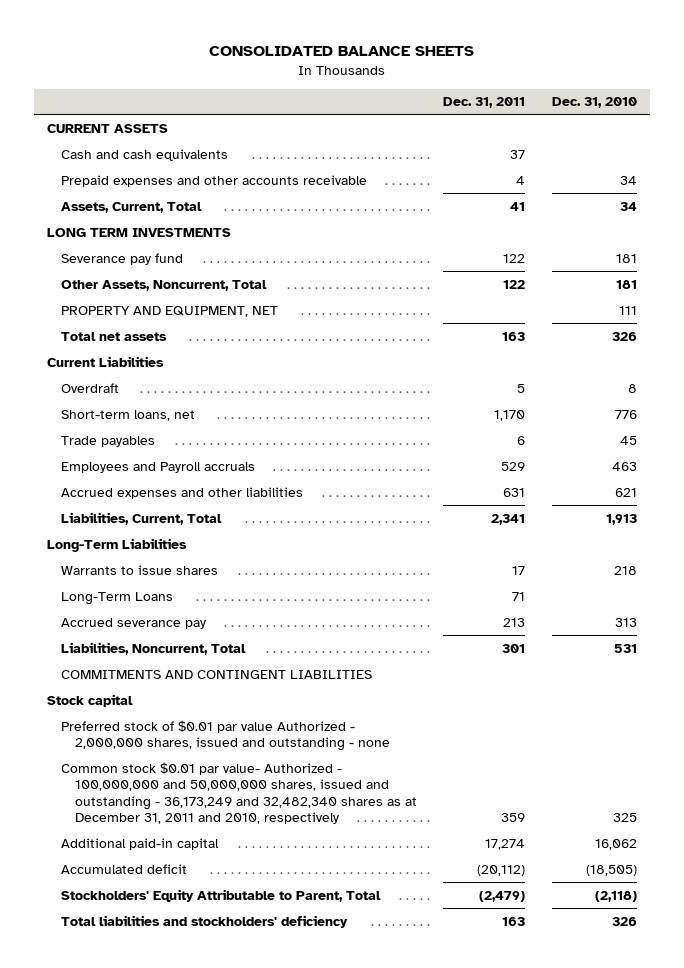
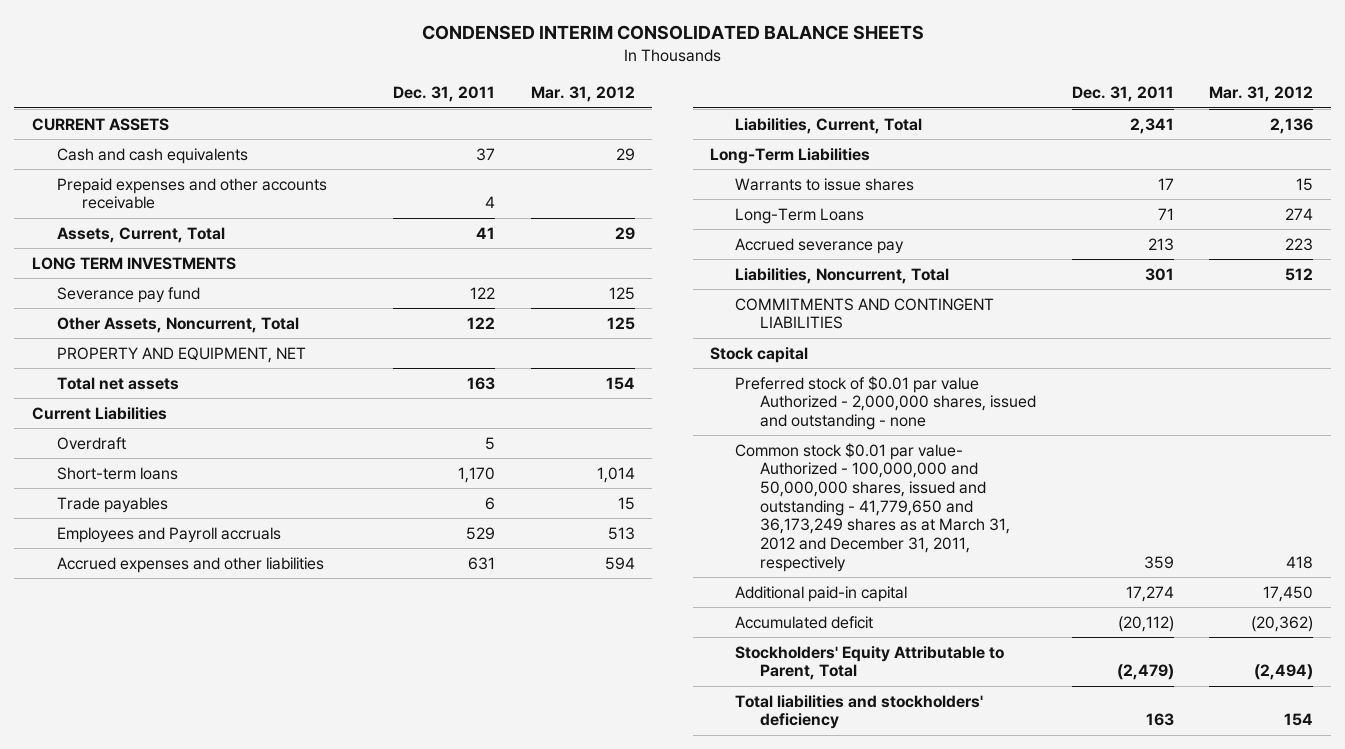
- CONSOLIDATED BALANCE SHEETS
+ CONDENSED INTERIM CONSOLIDATED BALANCE SHEETS
- | Dec. 31, 2011 | Dec. 31, 2010
+ | Dec. 31, 2011 | Mar. 31, 2012
- Short-term loans, net | 1,170 | 776
+ Short-term loans | 1,170 | 1,014
- Common stock $0.01 par value- Authorized - 100,000,000 and 50,000,000 shares, issued and outstanding - 36,173,249 and 32,482,340 shares as at December 31, 2011 and 2010, respectively | 359 | 325
+ Common stock $0.01 par value- Authorized - 100,000,000 and 50,000,000 shares, issued and outstanding - 41,779,650 and 36,173,249 shares as at March 31, 2012 and December 31, 2011, respectively | 359 | 418

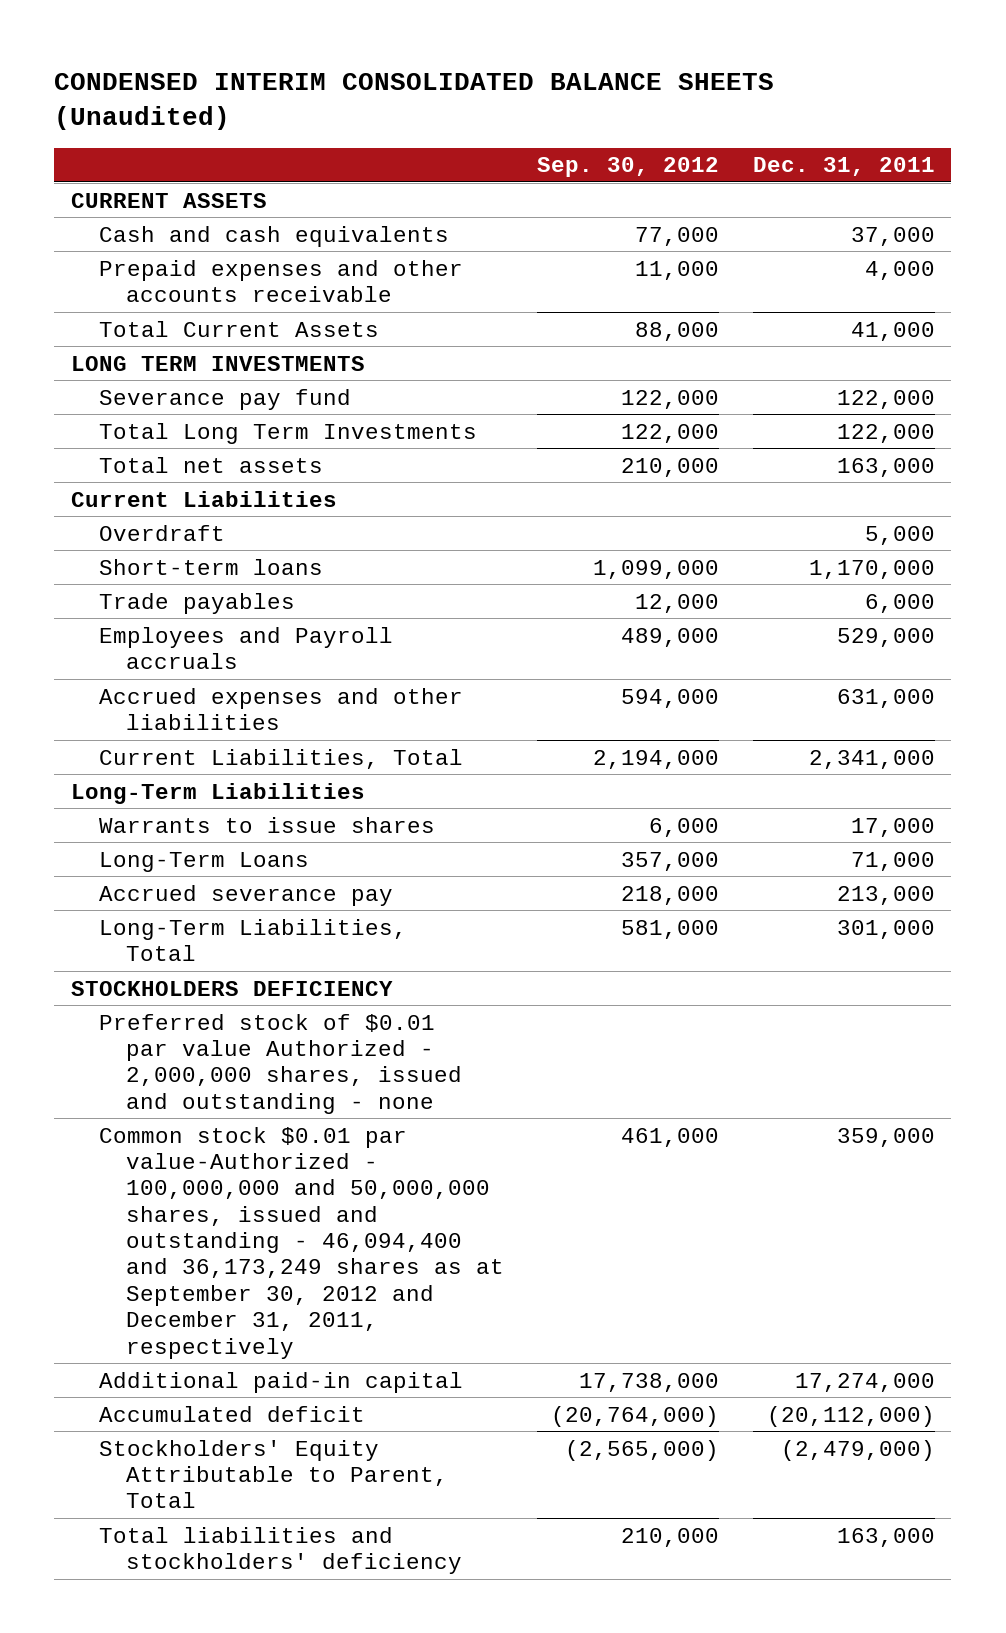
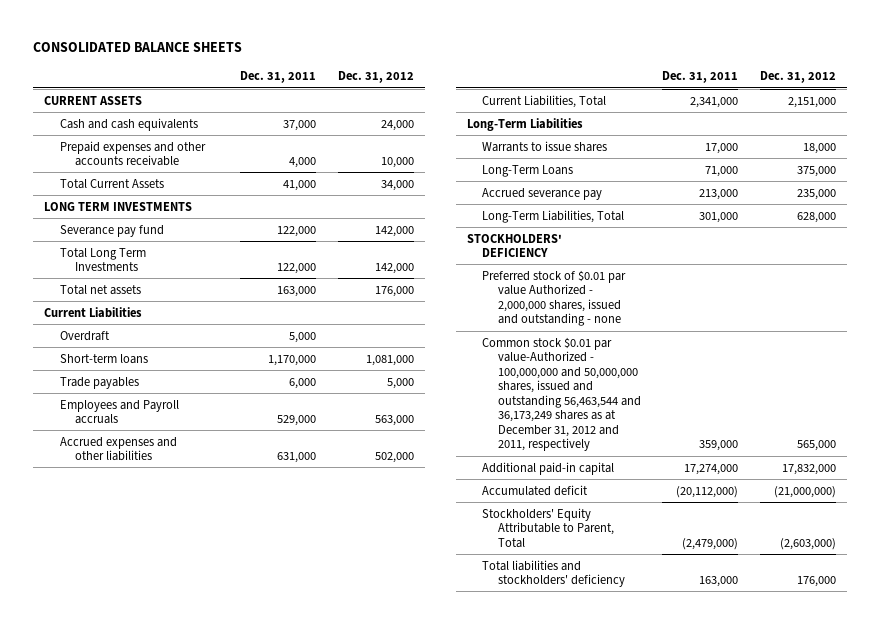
- CONDENSED INTERIM CONSOLIDATED BALANCE SHEETS (Unaudited)
+ CONSOLIDATED BALANCE SHEETS
- | Sep. 30, 2012 | Dec. 31, 2011
+ | Dec. 31, 2011 | Dec. 31, 2012
- STOCKHOLDERS DEFICIENCY
+ STOCKHOLDERS' DEFICIENCY
- Common stock $0.01 par value-Authorized - 100,000,000 and 50,000,000 shares, issued and outstanding - 46,094,400 and 36,173,249 shares as at September 30, 2012 and December 31, 2011, respectively | 461,000 | 359,000
+ Common stock $0.01 par value-Authorized - 100,000,000 and 50,000,000 shares, issued and outstanding 56,463,544 and 36,173,249 shares as at December 31, 2012 and 2011, respectively | 359,000 | 565,000

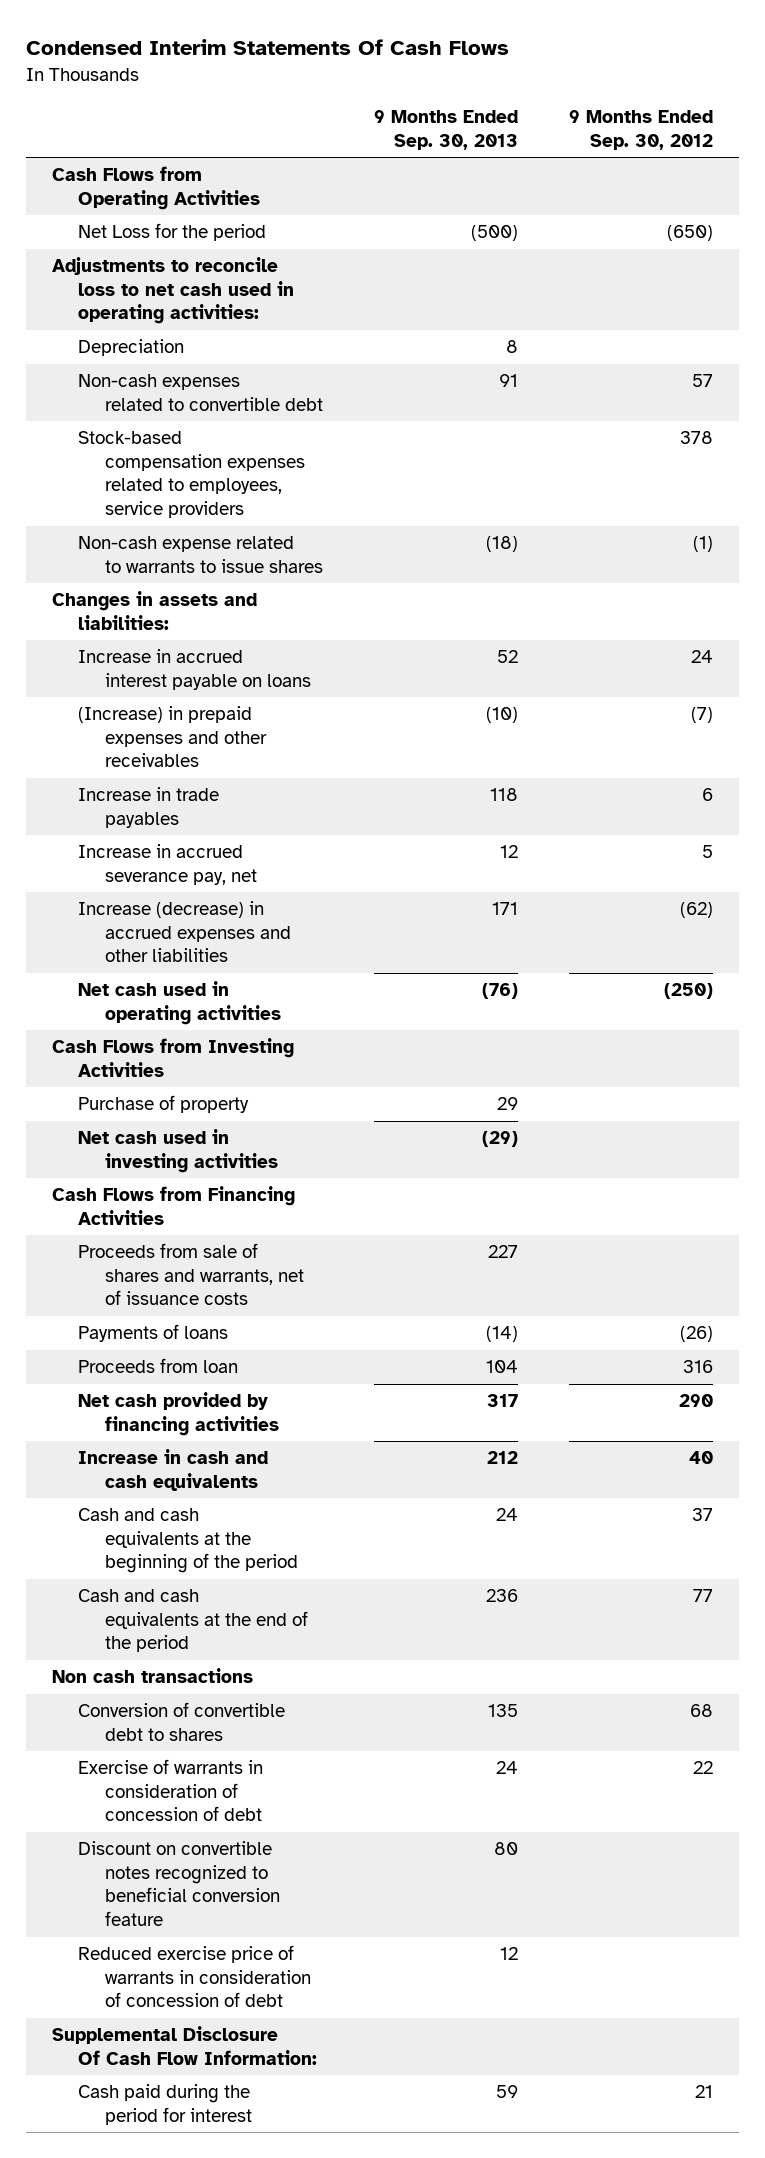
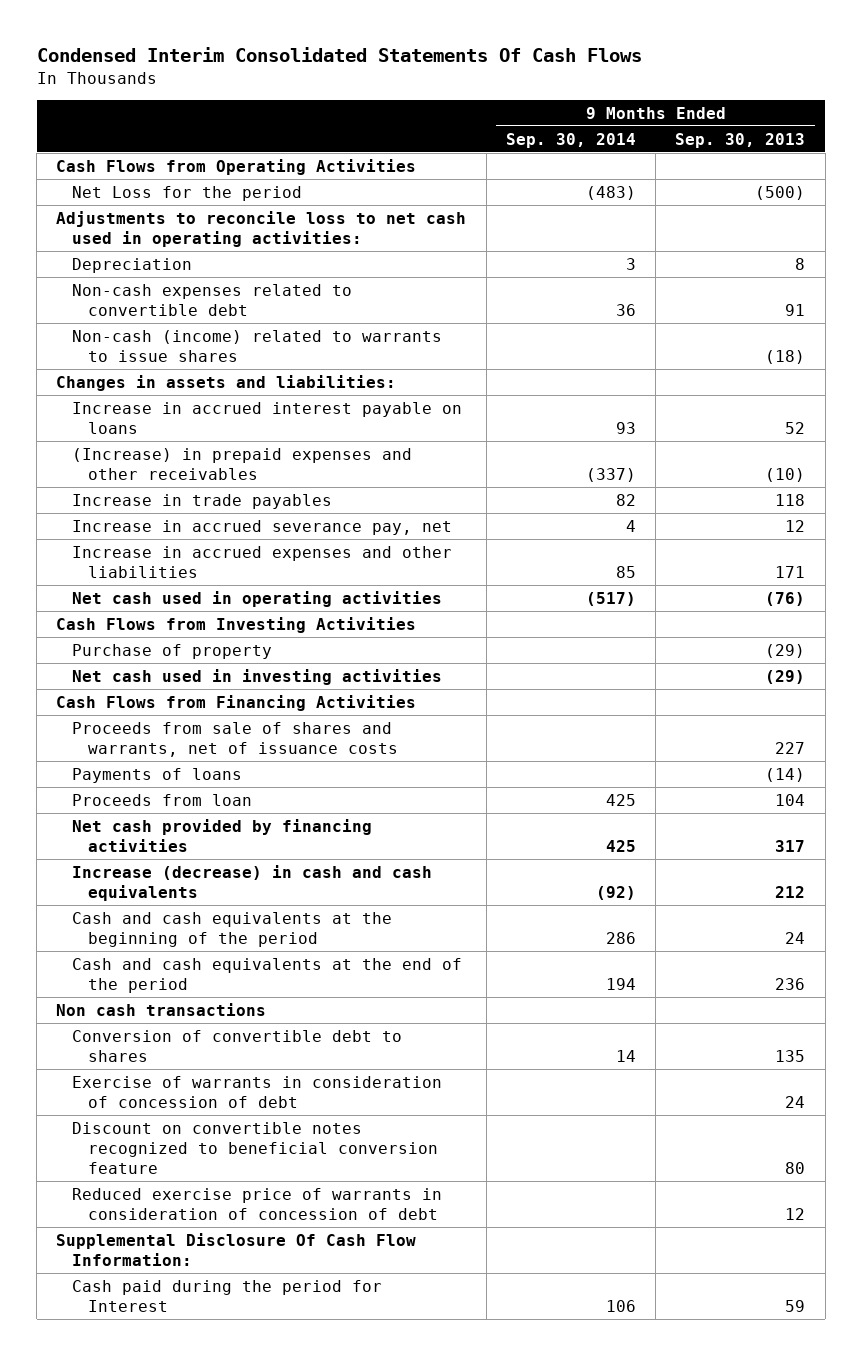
- Condensed Interim Statements Of Cash Flows
+ Condensed Interim Consolidated Statements Of Cash Flows
- | 9 Months Ended Sep. 30, 2013 | 9 Months Ended Sep. 30, 2012
+ | 9 Months Ended Sep. 30, 2014 | 9 Months Ended Sep. 30, 2013
- Stock-based compensation expenses related to employees, service providers | | 378
- Non-cash expense related to warrants to issue shares | (18) | (1)
+ Non-cash (income) related to warrants to issue shares | | (18)
- Increase (decrease) in accrued expenses and other liabilities | 171 | (62)
+ Increase in accrued expenses and other liabilities | 85 | 171
- Purchase of property | 29 |
+ Purchase of property | | (29)
- Increase in cash and cash equivalents | 212 | 40
+ Increase (decrease) in cash and cash equivalents | (92) | 212
- Cash paid during the period for interest | 59 | 21
+ Cash paid during the period for Interest | 106 | 59

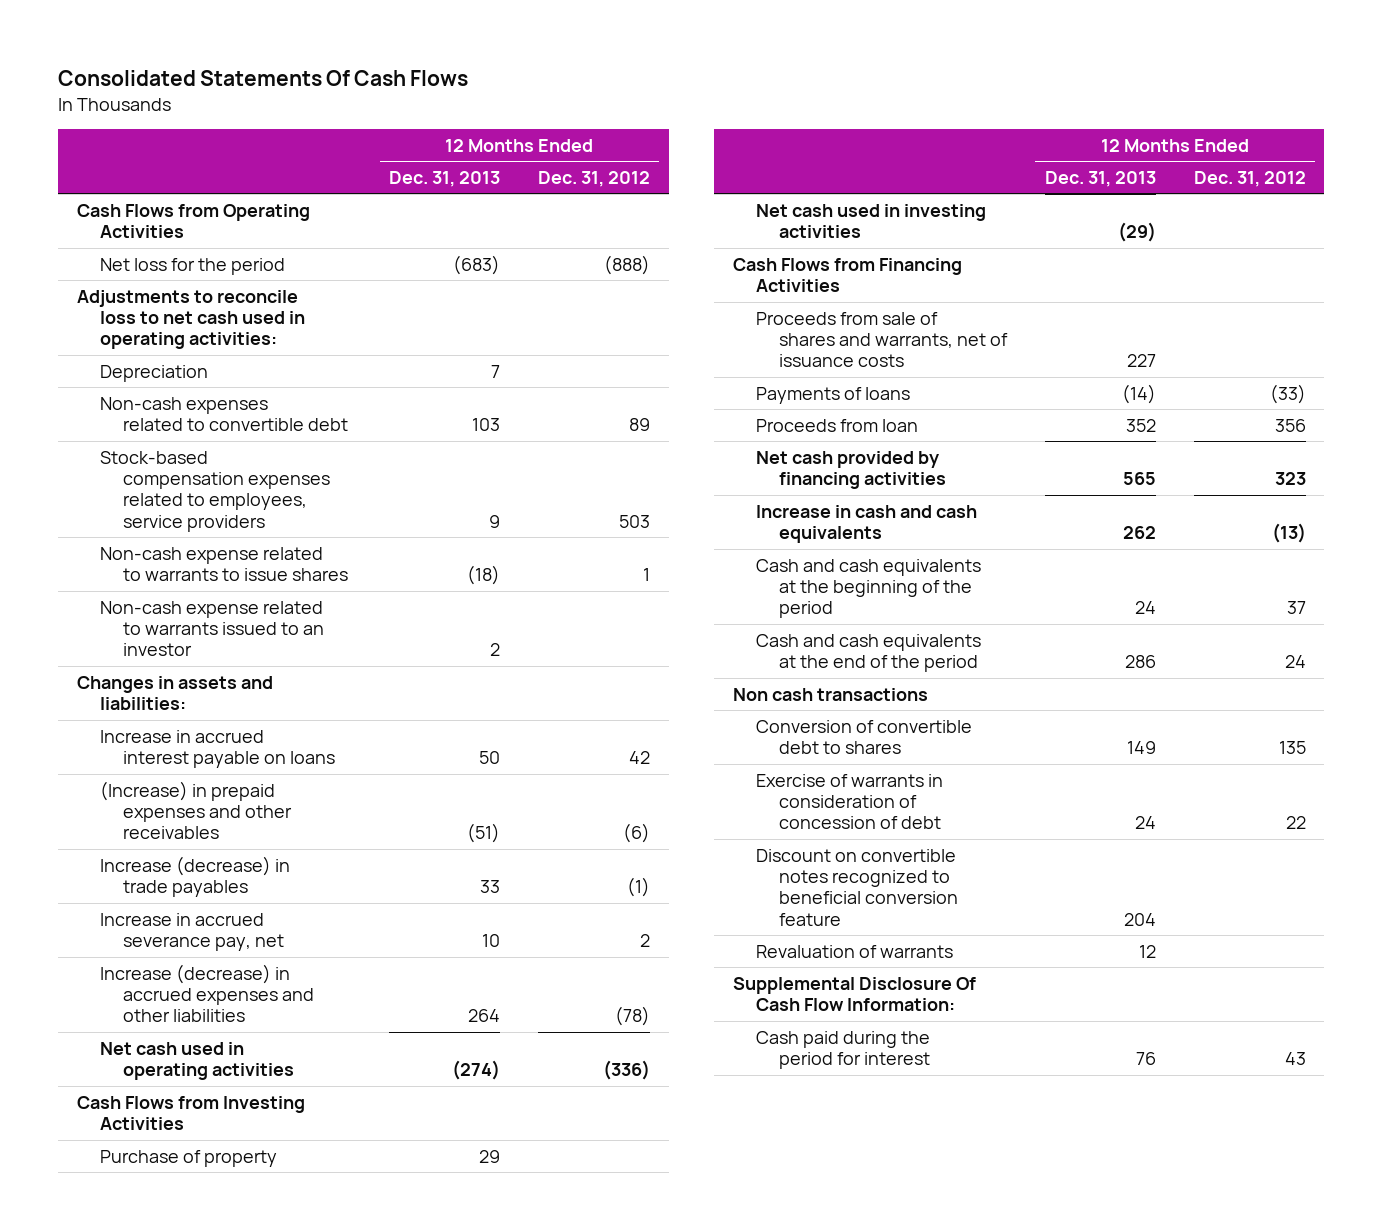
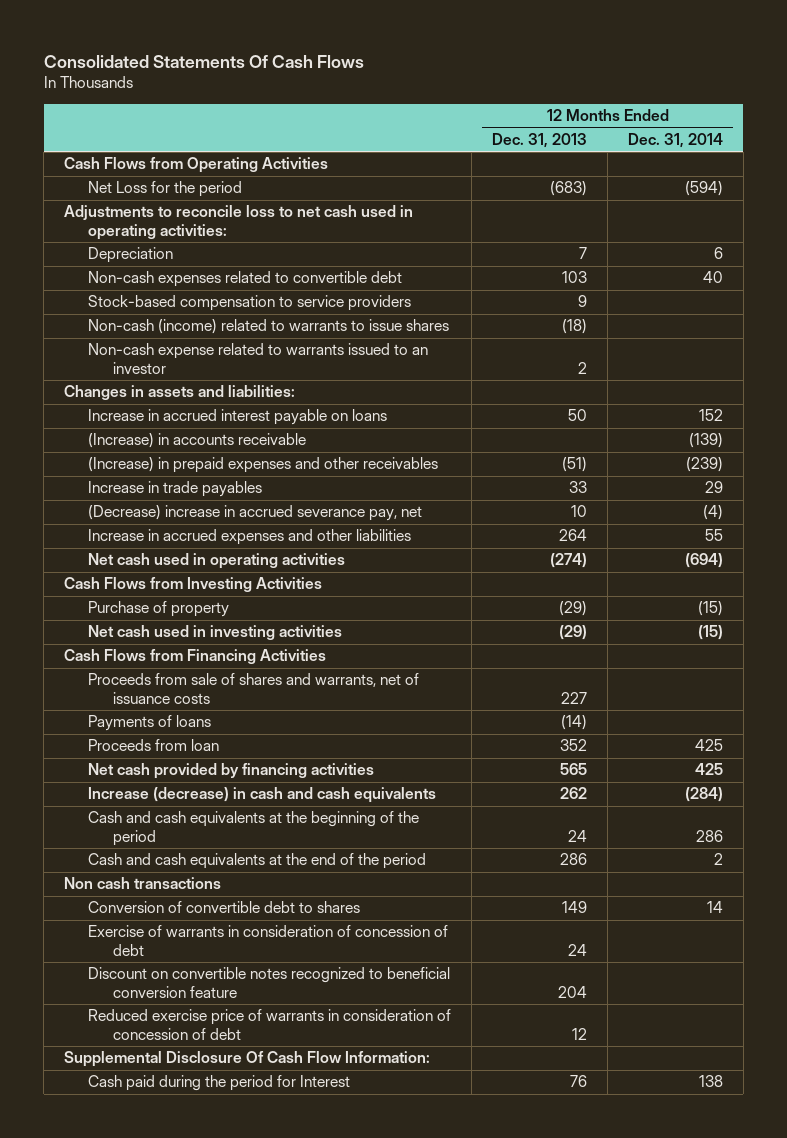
- | 12 Months Ended Dec. 31, 2013 | 12 Months Ended Dec. 31, 2012
+ | 12 Months Ended Dec. 31, 2013 | 12 Months Ended Dec. 31, 2014
- Net loss for the period | (683) | (888)
+ Net Loss for the period | (683) | (594)
- Stock-based compensation expenses related to employees, service providers | 9 | 503
- Non-cash expense related to warrants to issue shares | (18) | 1
+ Stock-based compensation to service providers | 9 |
+ Non-cash (income) related to warrants to issue shares | (18) |
+ (Increase) in accounts receivable | | (139)
- Increase (decrease) in trade payables | 33 | (1)
- Increase in accrued severance pay, net | 10 | 2
- Increase (decrease) in accrued expenses and other liabilities | 264 | (78)
+ Increase in trade payables | 33 | 29
+ (Decrease) increase in accrued severance pay, net | 10 | (4)
+ Increase in accrued expenses and other liabilities | 264 | 55
- Purchase of property | 29 |
+ Purchase of property | (29) | (15)
- Increase in cash and cash equivalents | 262 | (13)
+ Increase (decrease) in cash and cash equivalents | 262 | (284)
- Revaluation of warrants | 12 |
+ Reduced exercise price of warrants in consideration of concession of debt | 12 |
- Cash paid during the period for interest | 76 | 43
+ Cash paid during the period for Interest | 76 | 138

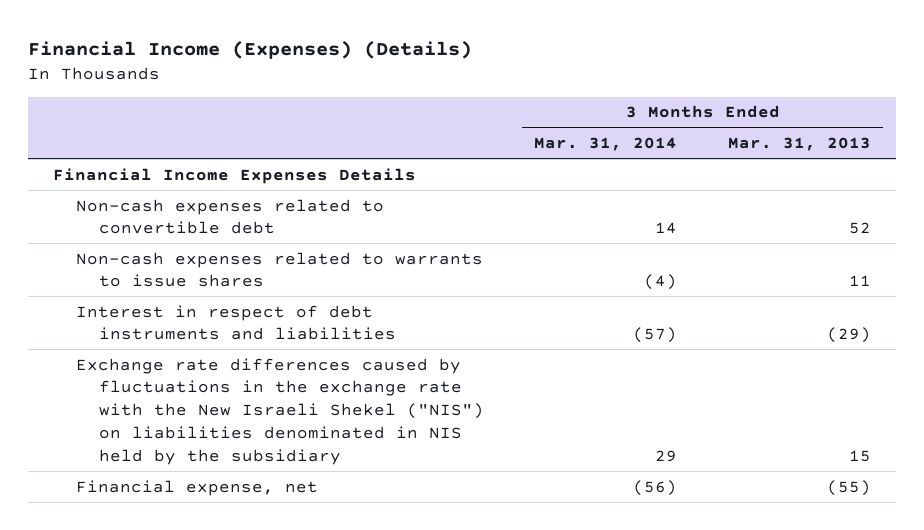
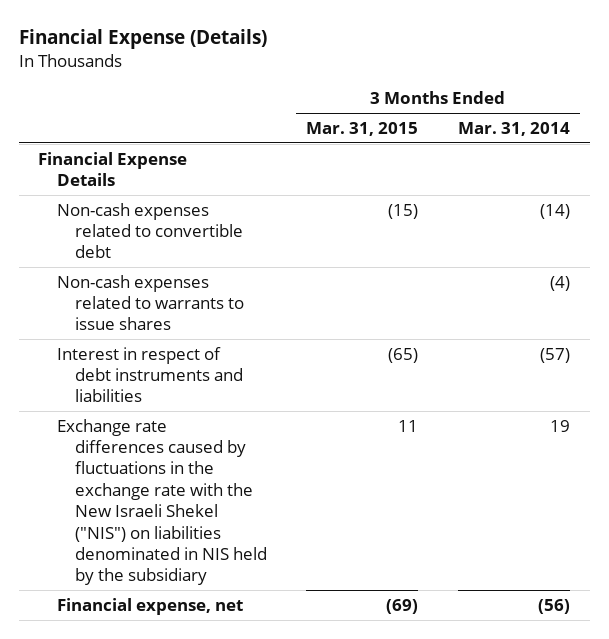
- Financial Income (Expenses) (Details)
+ Financial Expense (Details)
- | 3 Months Ended Mar. 31, 2014 | 3 Months Ended Mar. 31, 2013
+ | 3 Months Ended Mar. 31, 2015 | 3 Months Ended Mar. 31, 2014
- Financial Income Expenses Details
- Non-cash expenses related to convertible debt | 14 | 52
+ Financial Expense Details
+ Non-cash expenses related to convertible debt | (15) | (14)
- Exchange rate differences caused by fluctuations in the exchange rate with the New Israeli Shekel ("NIS") on liabilities denominated in NIS held by the subsidiary | 29 | 15
+ Exchange rate differences caused by fluctuations in the exchange rate with the New Israeli Shekel ("NIS") on liabilities denominated in NIS held by the subsidiary | 11 | 19

